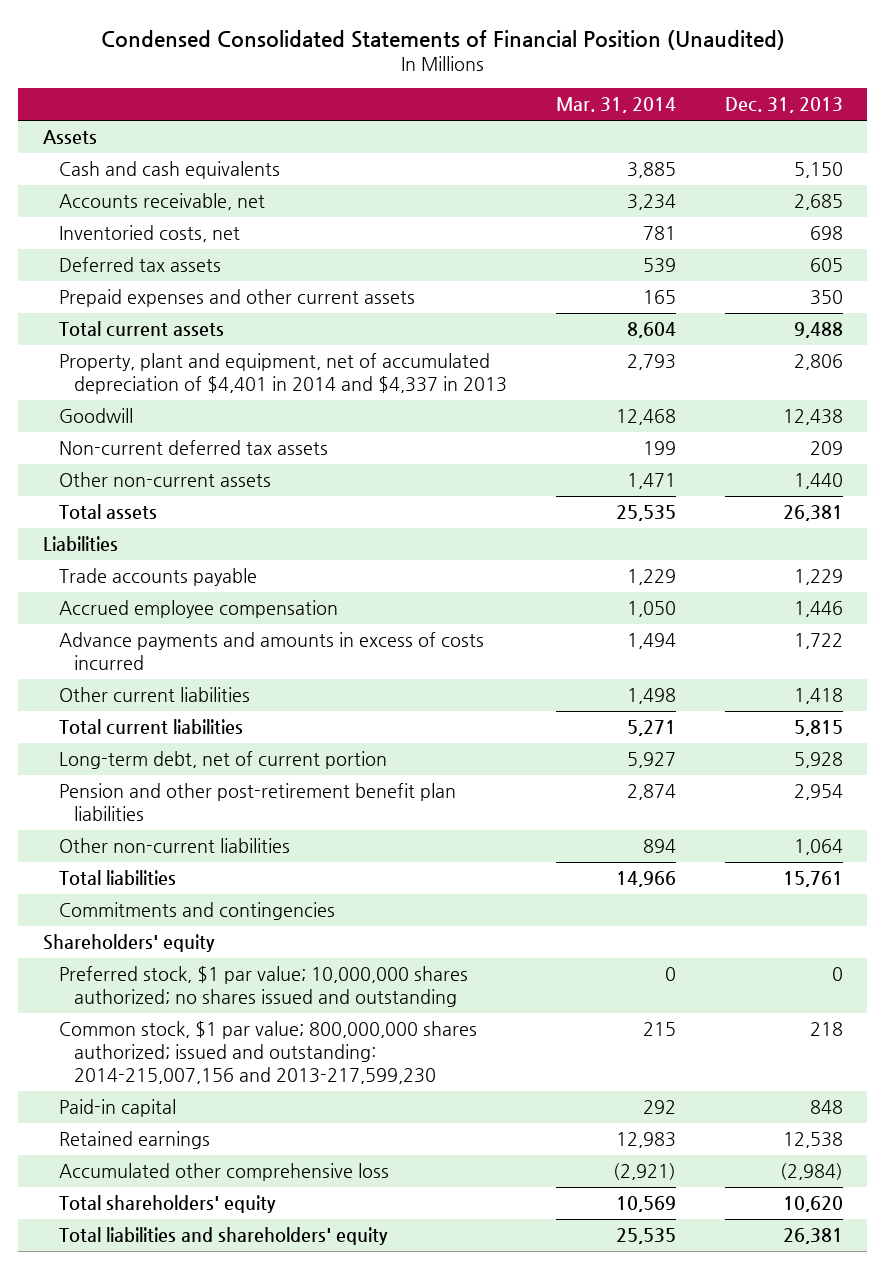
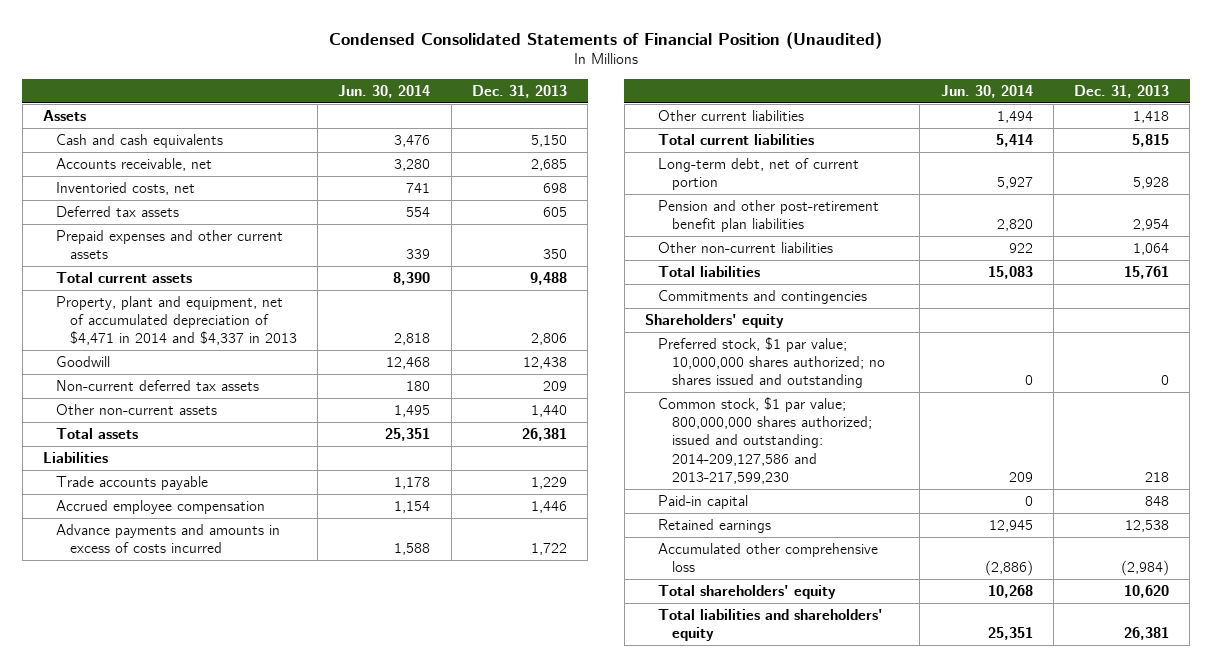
- | Mar. 31, 2014 | Dec. 31, 2013
+ | Jun. 30, 2014 | Dec. 31, 2013
- Property, plant and equipment, net of accumulated depreciation of $4,401 in 2014 and $4,337 in 2013 | 2,793 | 2,806
+ Property, plant and equipment, net of accumulated depreciation of $4,471 in 2014 and $4,337 in 2013 | 2,818 | 2,806
- Common stock, $1 par value; 800,000,000 shares authorized; issued and outstanding: 2014-215,007,156 and 2013-217,599,230 | 215 | 218
+ Common stock, $1 par value; 800,000,000 shares authorized; issued and outstanding: 2014-209,127,586 and 2013-217,599,230 | 209 | 218

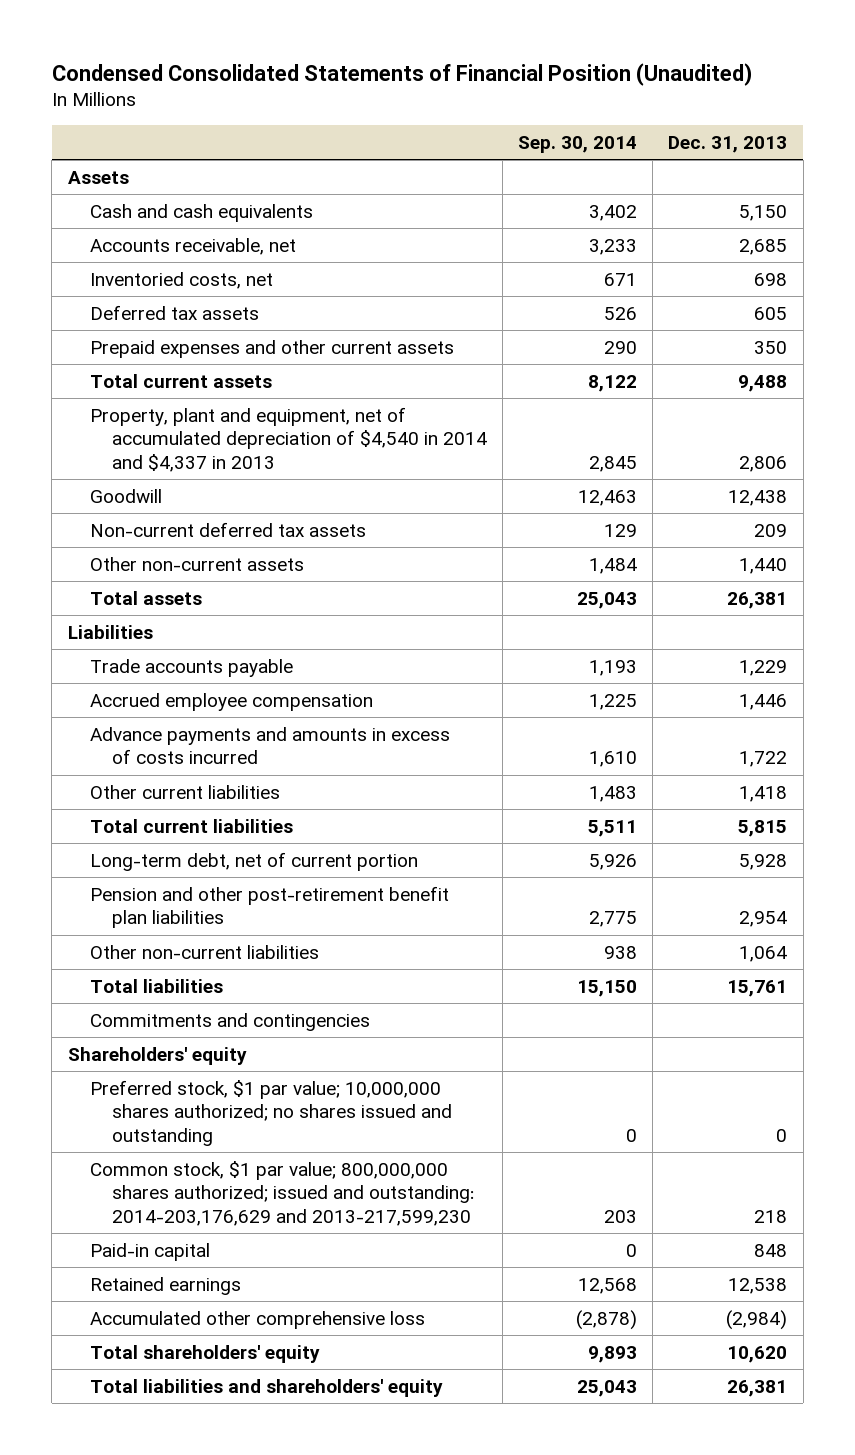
- | Jun. 30, 2014 | Dec. 31, 2013
+ | Sep. 30, 2014 | Dec. 31, 2013
- Property, plant and equipment, net of accumulated depreciation of $4,471 in 2014 and $4,337 in 2013 | 2,818 | 2,806
+ Property, plant and equipment, net of accumulated depreciation of $4,540 in 2014 and $4,337 in 2013 | 2,845 | 2,806
- Common stock, $1 par value; 800,000,000 shares authorized; issued and outstanding: 2014-209,127,586 and 2013-217,599,230 | 209 | 218
+ Common stock, $1 par value; 800,000,000 shares authorized; issued and outstanding: 2014-203,176,629 and 2013-217,599,230 | 203 | 218

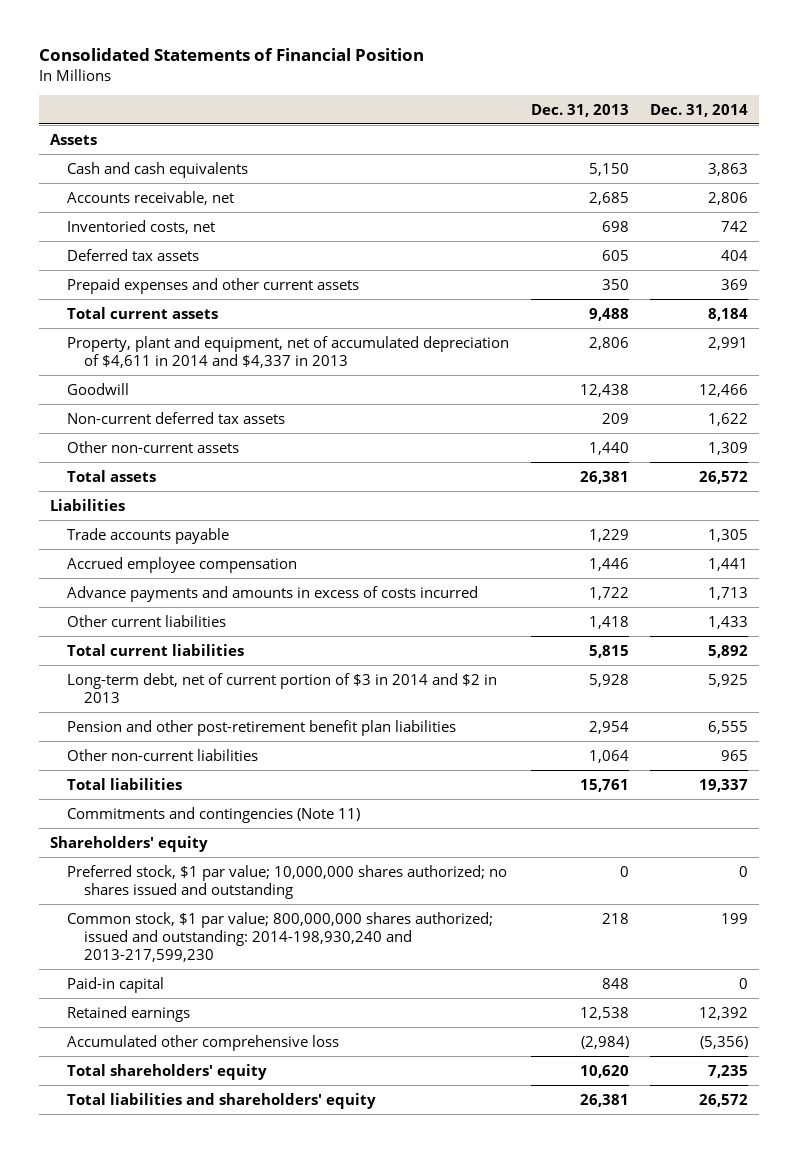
- Condensed Consolidated Statements of Financial Position (Unaudited)
+ Consolidated Statements of Financial Position
- | Sep. 30, 2014 | Dec. 31, 2013
+ | Dec. 31, 2013 | Dec. 31, 2014
- Property, plant and equipment, net of accumulated depreciation of $4,540 in 2014 and $4,337 in 2013 | 2,845 | 2,806
+ Property, plant and equipment, net of accumulated depreciation of $4,611 in 2014 and $4,337 in 2013 | 2,806 | 2,991
- Long-term debt, net of current portion | 5,926 | 5,928
+ Long-term debt, net of current portion of $3 in 2014 and $2 in 2013 | 5,928 | 5,925
- Commitments and contingencies
+ Commitments and contingencies (Note 11)
- Common stock, $1 par value; 800,000,000 shares authorized; issued and outstanding: 2014-203,176,629 and 2013-217,599,230 | 203 | 218
+ Common stock, $1 par value; 800,000,000 shares authorized; issued and outstanding: 2014-198,930,240 and 2013-217,599,230 | 218 | 199

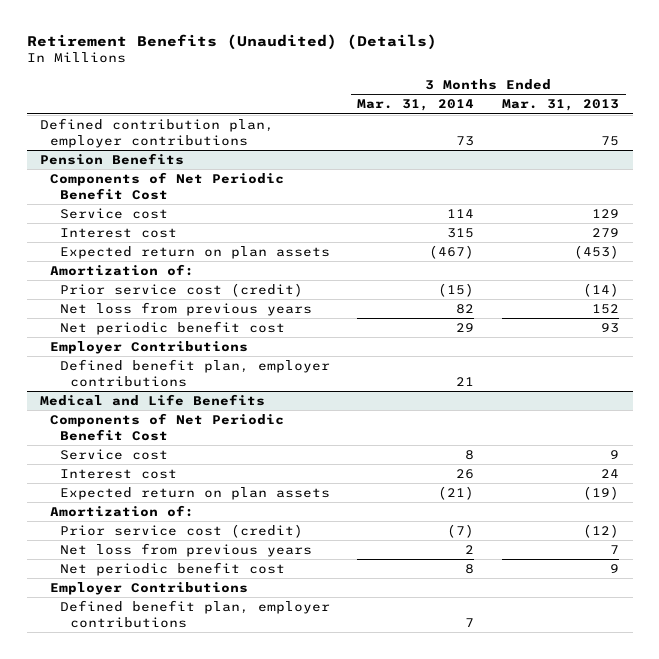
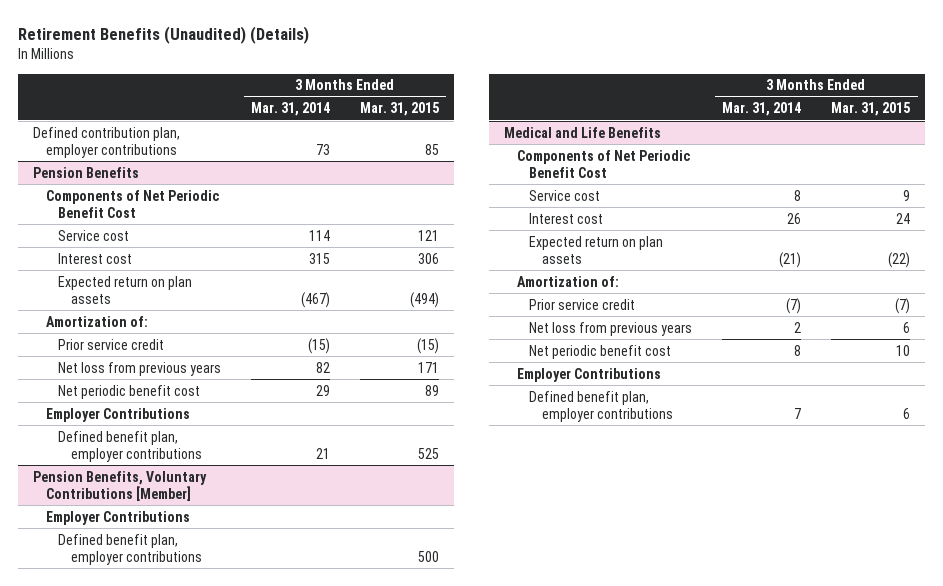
- | 3 Months Ended Mar. 31, 2014 | 3 Months Ended Mar. 31, 2013
+ | 3 Months Ended Mar. 31, 2014 | 3 Months Ended Mar. 31, 2015
@ Pension Benefits
- Prior service cost (credit) | (15) | (14)
+ Prior service credit | (15) | (15)
+ Pension Benefits, Voluntary Contributions [Member]
+ Employer Contributions
+ Defined benefit plan, employer contributions | | 500
@ Medical and Life Benefits
- Prior service cost (credit) | (7) | (12)
+ Prior service credit | (7) | (7)

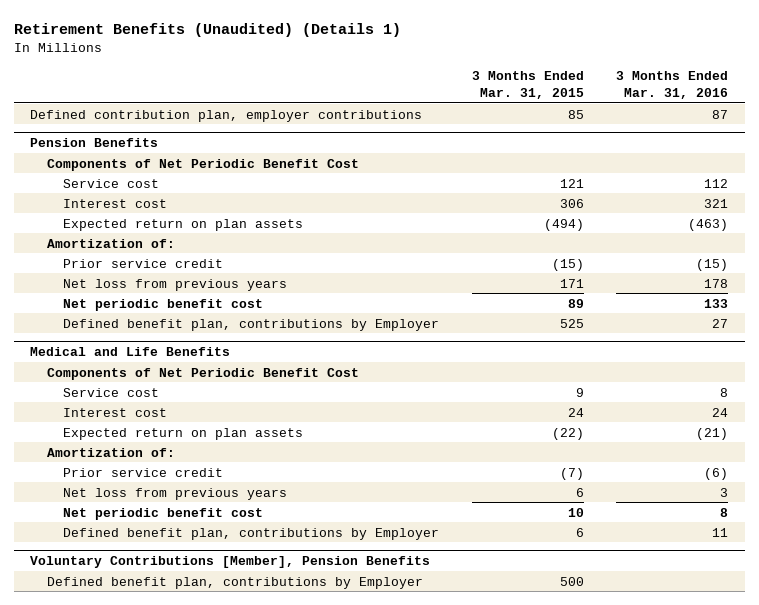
- Retirement Benefits (Unaudited) (Details)
+ Retirement Benefits (Unaudited) (Details 1)
- | 3 Months Ended Mar. 31, 2014 | 3 Months Ended Mar. 31, 2015
+ | 3 Months Ended Mar. 31, 2015 | 3 Months Ended Mar. 31, 2016
@ Pension Benefits
- Employer Contributions
- Defined benefit plan, employer contributions | 21 | 525
- Pension Benefits, Voluntary Contributions [Member]
- Employer Contributions
- Defined benefit plan, employer contributions | | 500
@ Pension Benefits
+ Defined benefit plan, contributions by Employer | 525 | 27
@ Medical and Life Benefits
- Employer Contributions
- Defined benefit plan, employer contributions | 7 | 6
+ Defined benefit plan, contributions by Employer | 6 | 11
+ Voluntary Contributions [Member], Pension Benefits
+ Defined benefit plan, contributions by Employer | 500 |

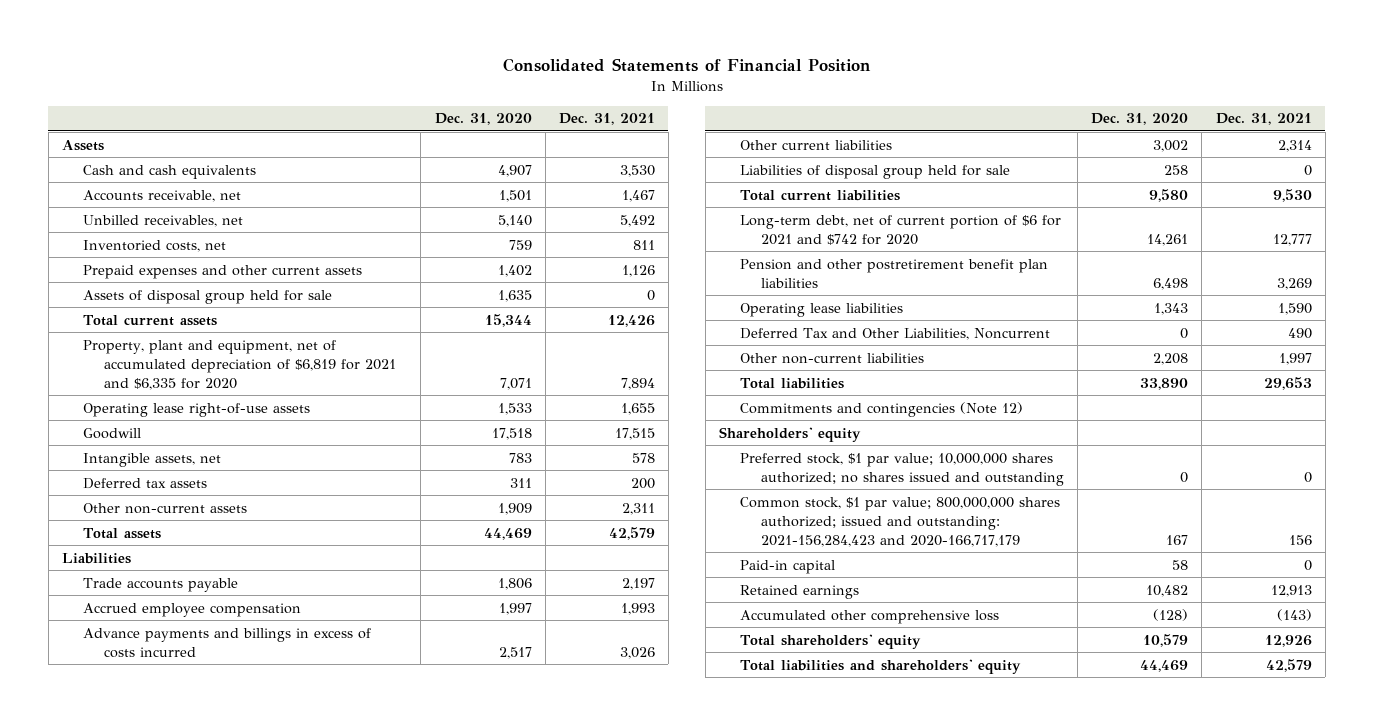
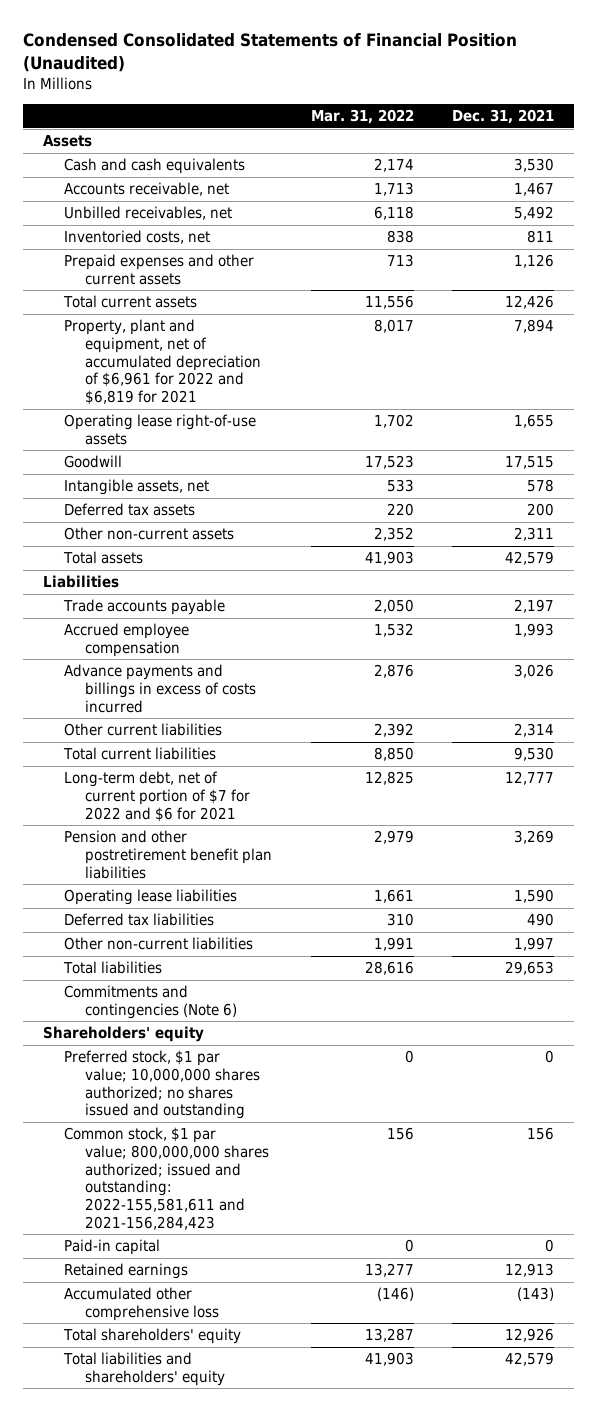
- Consolidated Statements of Financial Position
+ Condensed Consolidated Statements of Financial Position (Unaudited)
- | Dec. 31, 2020 | Dec. 31, 2021
+ | Mar. 31, 2022 | Dec. 31, 2021
- Assets of disposal group held for sale | 1,635 | 0
- Property, plant and equipment, net of accumulated depreciation of $6,819 for 2021 and $6,335 for 2020 | 7,071 | 7,894
+ Property, plant and equipment, net of accumulated depreciation of $6,961 for 2022 and $6,819 for 2021 | 8,017 | 7,894
- Liabilities of disposal group held for sale | 258 | 0
- Long-term debt, net of current portion of $6 for 2021 and $742 for 2020 | 14,261 | 12,777
+ Long-term debt, net of current portion of $7 for 2022 and $6 for 2021 | 12,825 | 12,777
- Deferred Tax and Other Liabilities, Noncurrent | 0 | 490
+ Deferred tax liabilities | 310 | 490
- Commitments and contingencies (Note 12)
+ Commitments and contingencies (Note 6)
- Common stock, $1 par value; 800,000,000 shares authorized; issued and outstanding: 2021-156,284,423 and 2020-166,717,179 | 167 | 156
+ Common stock, $1 par value; 800,000,000 shares authorized; issued and outstanding: 2022-155,581,611 and 2021-156,284,423 | 156 | 156

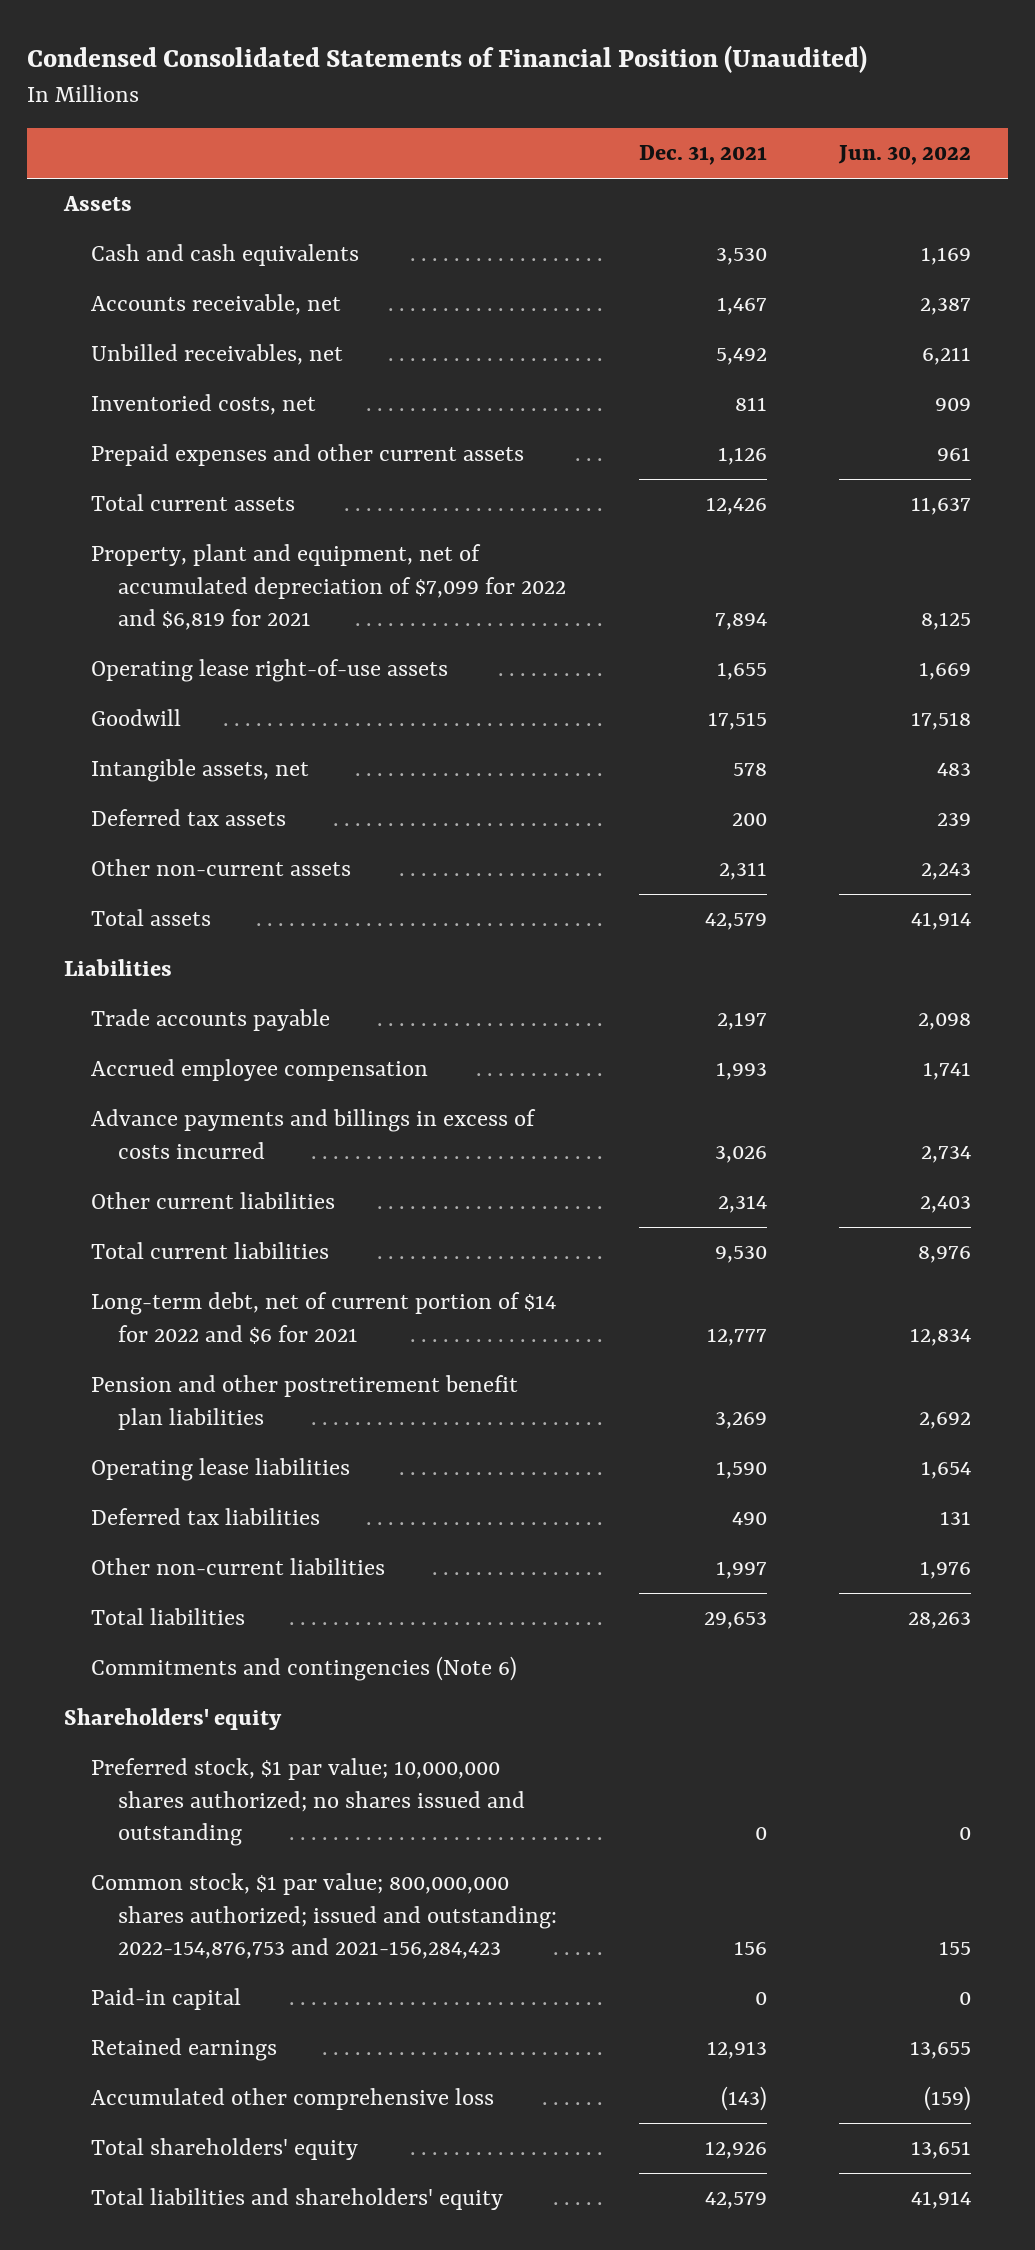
- | Mar. 31, 2022 | Dec. 31, 2021
+ | Dec. 31, 2021 | Jun. 30, 2022
- Property, plant and equipment, net of accumulated depreciation of $6,961 for 2022 and $6,819 for 2021 | 8,017 | 7,894
+ Property, plant and equipment, net of accumulated depreciation of $7,099 for 2022 and $6,819 for 2021 | 7,894 | 8,125
- Long-term debt, net of current portion of $7 for 2022 and $6 for 2021 | 12,825 | 12,777
+ Long-term debt, net of current portion of $14 for 2022 and $6 for 2021 | 12,777 | 12,834
- Common stock, $1 par value; 800,000,000 shares authorized; issued and outstanding: 2022-155,581,611 and 2021-156,284,423 | 156 | 156
+ Common stock, $1 par value; 800,000,000 shares authorized; issued and outstanding: 2022-154,876,753 and 2021-156,284,423 | 156 | 155

